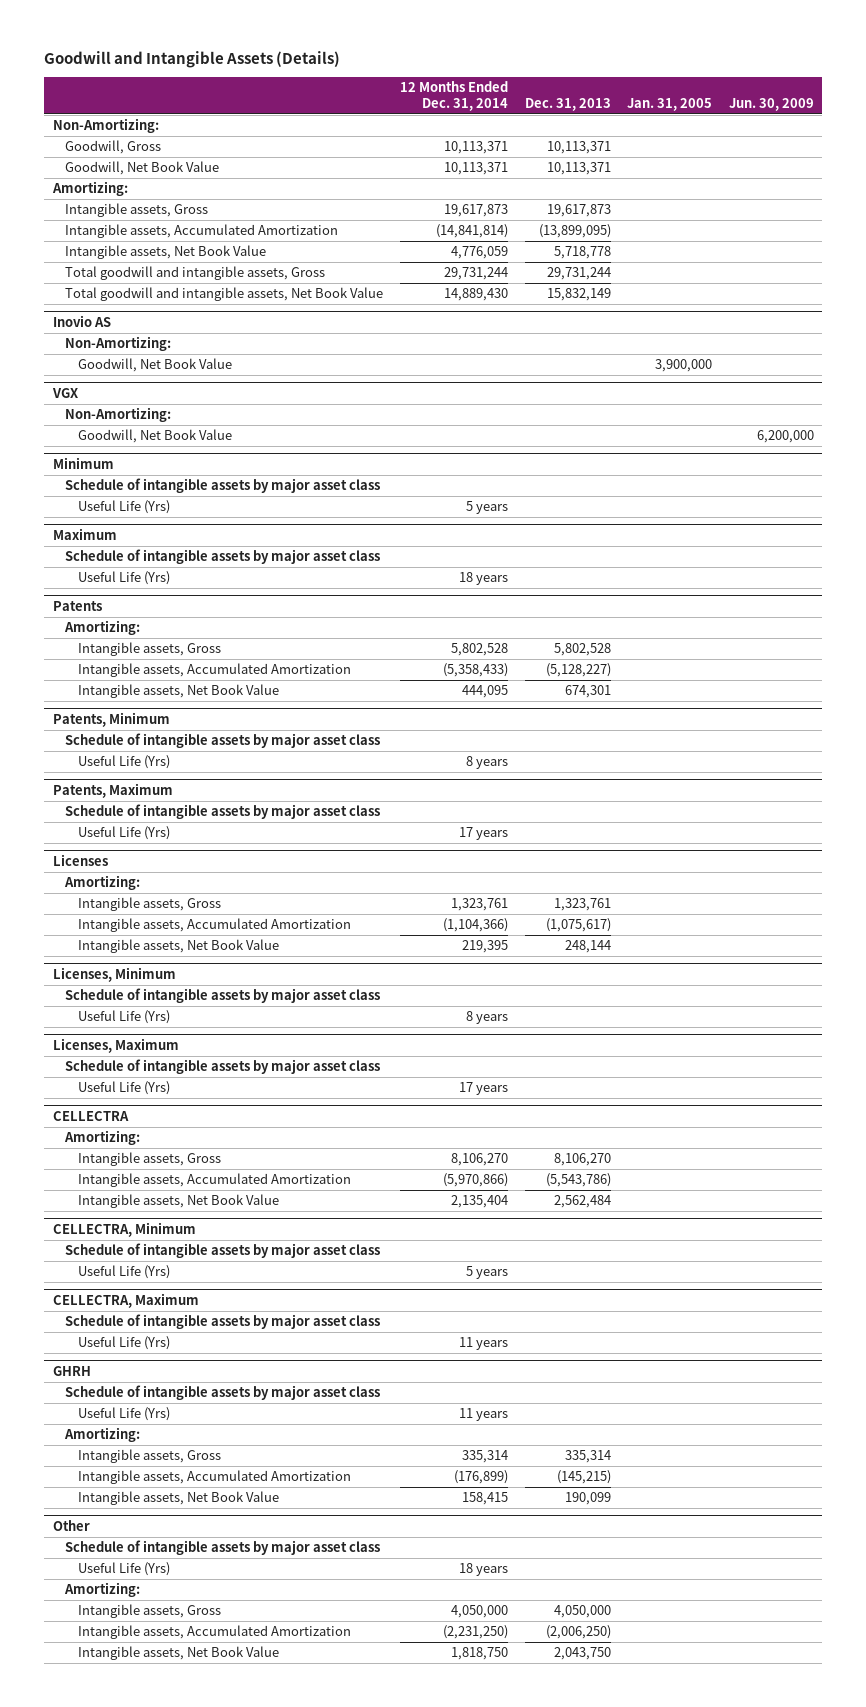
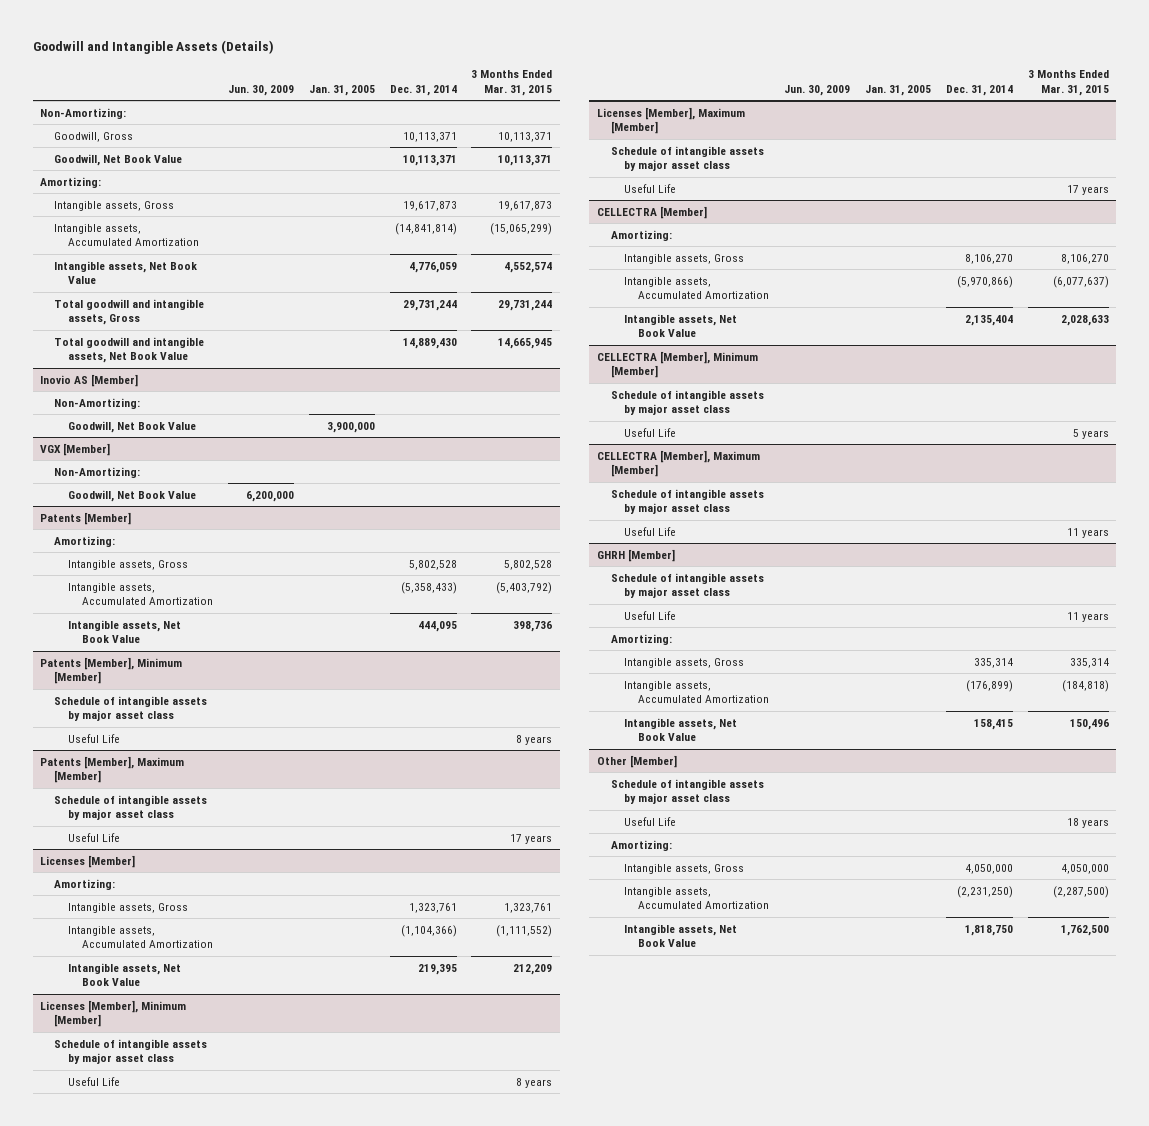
- | 12 Months Ended Dec. 31, 2014 | Dec. 31, 2013 | Jan. 31, 2005 | Jun. 30, 2009
+ | Jun. 30, 2009 | Jan. 31, 2005 | Dec. 31, 2014 | 3 Months Ended Mar. 31, 2015
- Inovio AS
+ Inovio AS [Member]
- VGX
+ VGX [Member]
- Minimum
- Schedule of intangible assets by major asset class
- Useful Life (Yrs) | 5 years | | |
- Maximum
- Schedule of intangible assets by major asset class
- Useful Life (Yrs) | 18 years | | |
- Patents
+ Patents [Member]
- Patents, Minimum
+ Patents [Member], Minimum [Member]
- Useful Life (Yrs) | 8 years | | |
- Patents, Maximum
+ Useful Life | | | | 8 years
+ Patents [Member], Maximum [Member]
- Useful Life (Yrs) | 17 years | | |
- Licenses
+ Useful Life | | | | 17 years
+ Licenses [Member]
- Licenses, Minimum
+ Licenses [Member], Minimum [Member]
- Useful Life (Yrs) | 8 years | | |
- Licenses, Maximum
+ Useful Life | | | | 8 years
+ Licenses [Member], Maximum [Member]
- Useful Life (Yrs) | 17 years | | |
- CELLECTRA
+ Useful Life | | | | 17 years
+ CELLECTRA [Member]
- CELLECTRA, Minimum
+ CELLECTRA [Member], Minimum [Member]
- Useful Life (Yrs) | 5 years | | |
- CELLECTRA, Maximum
+ Useful Life | | | | 5 years
+ CELLECTRA [Member], Maximum [Member]
- Useful Life (Yrs) | 11 years | | |
- GHRH
+ Useful Life | | | | 11 years
+ GHRH [Member]
- Useful Life (Yrs) | 11 years | | |
+ Useful Life | | | | 11 years
- Other
+ Other [Member]
- Useful Life (Yrs) | 18 years | | |
+ Useful Life | | | | 18 years

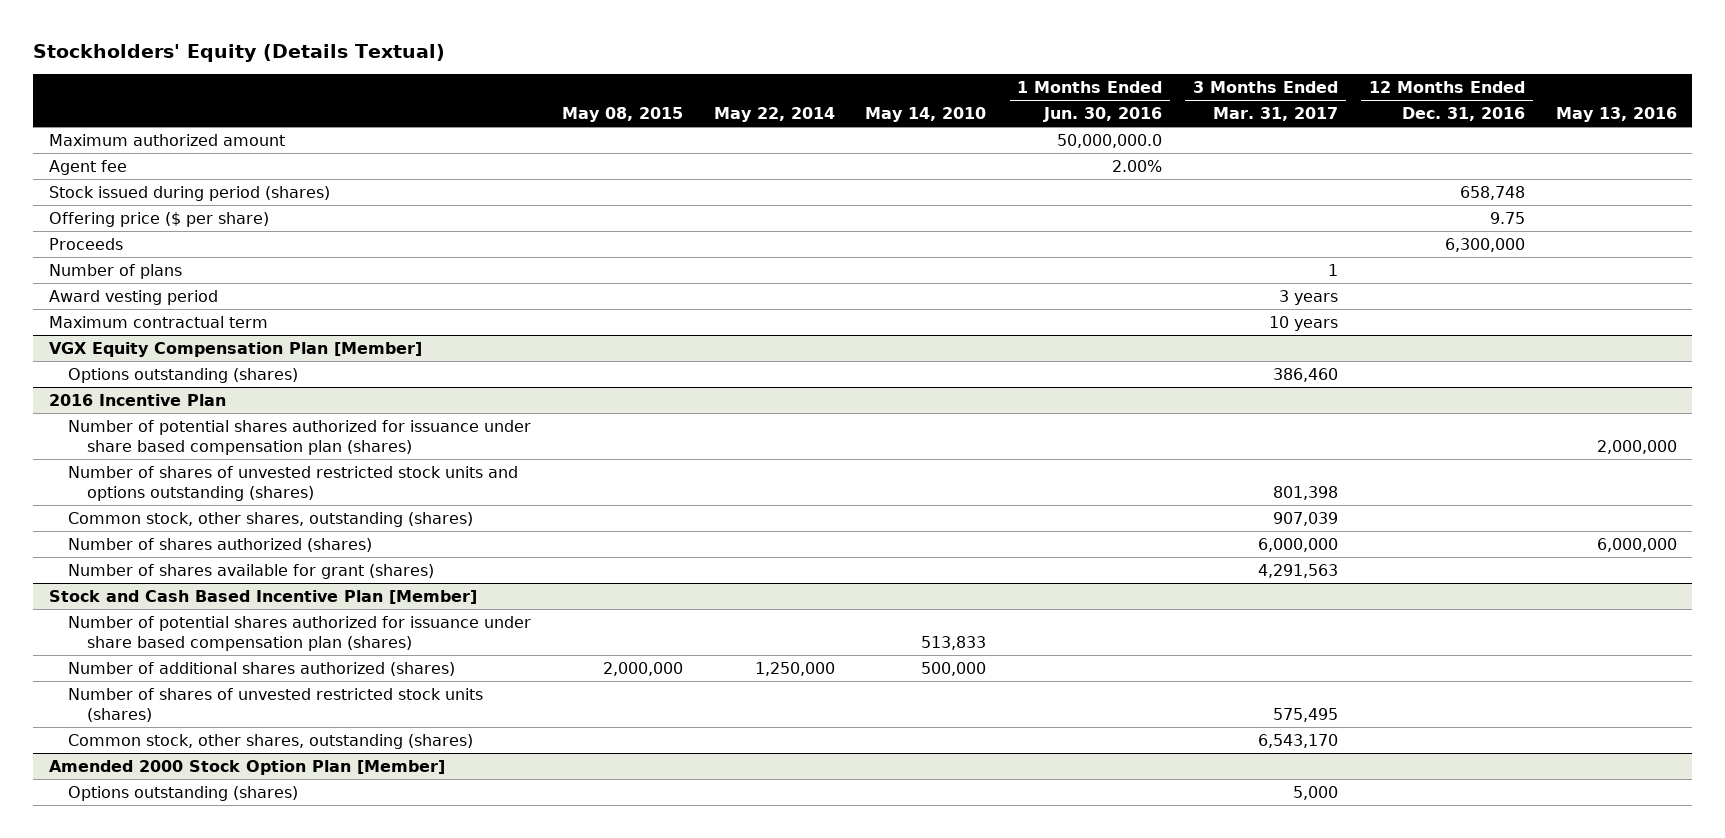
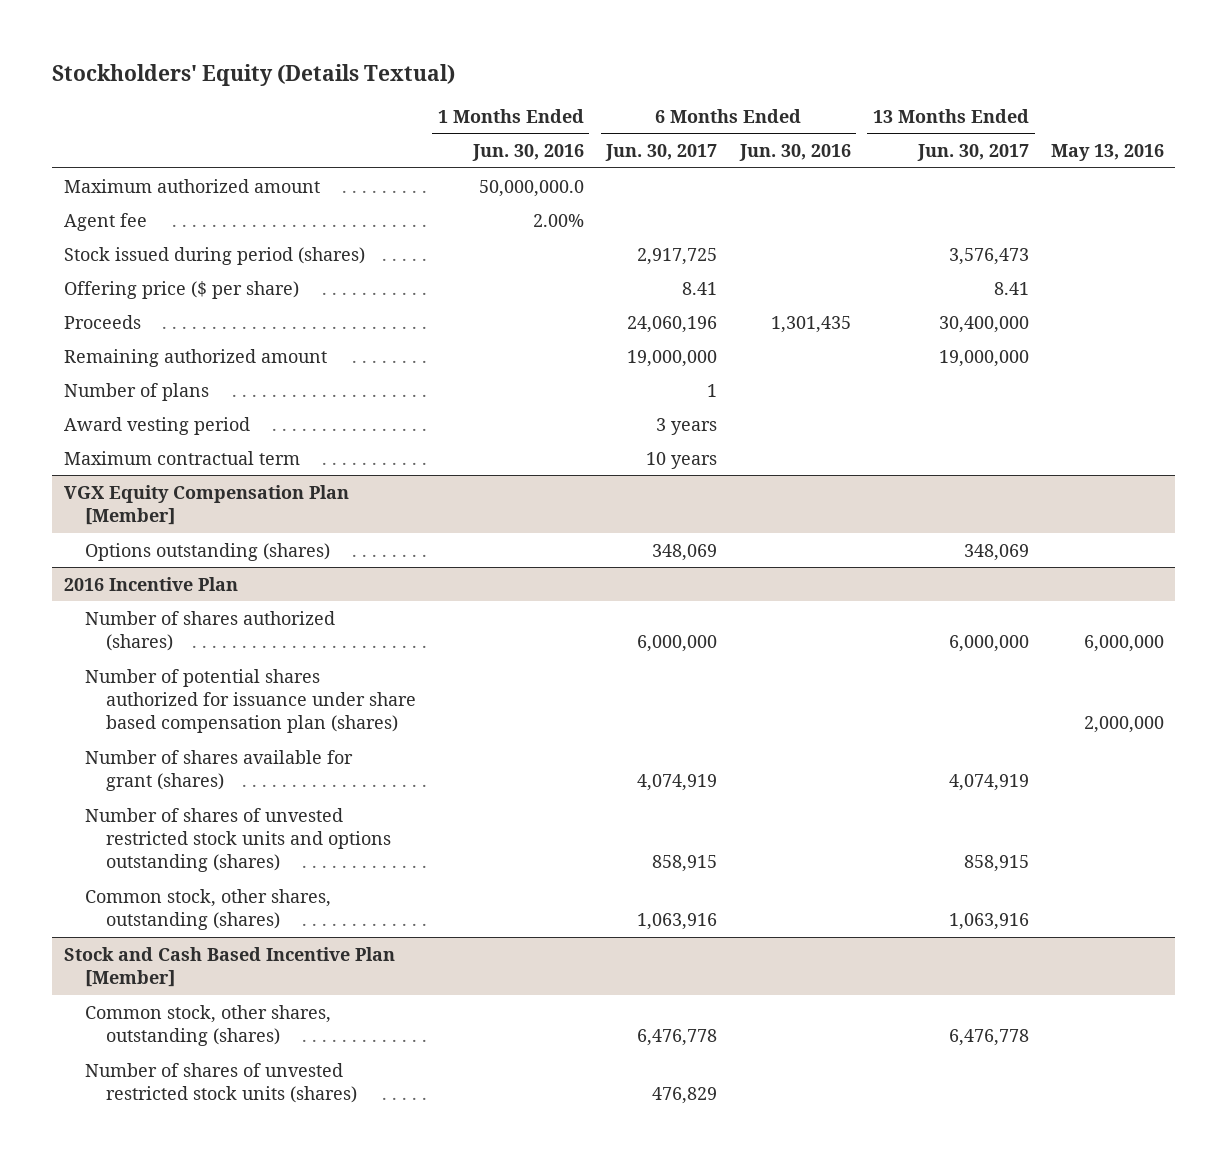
- | May 08, 2015 | May 22, 2014 | May 14, 2010 | 1 Months Ended Jun. 30, 2016 | 3 Months Ended Mar. 31, 2017 | 12 Months Ended Dec. 31, 2016 | May 13, 2016
+ | 1 Months Ended Jun. 30, 2016 | 6 Months Ended Jun. 30, 2017 | 6 Months Ended Jun. 30, 2016 | 13 Months Ended Jun. 30, 2017 | May 13, 2016
+ Remaining authorized amount | | 19,000,000 | | 19,000,000 |
@ 2016 Incentive Plan
moved up: Number of shares authorized (shares) | | 6,000,000 | | 6,000,000 | 6,000,000
moved up: Number of shares available for grant (shares) | | 4,074,919 | | 4,074,919 |
@ Stock and Cash Based Incentive Plan [Member]
- Number of potential shares authorized for issuance under share based compensation plan (shares) | | | 513,833 | | | |
- Number of additional shares authorized (shares) | 2,000,000 | 1,250,000 | 500,000 | | | |
- Amended 2000 Stock Option Plan [Member]
- Options outstanding (shares) | | | | | 5,000 | |
@ Stock and Cash Based Incentive Plan [Member]
moved down: Number of shares of unvested restricted stock units (shares) | | 476,829 | | |

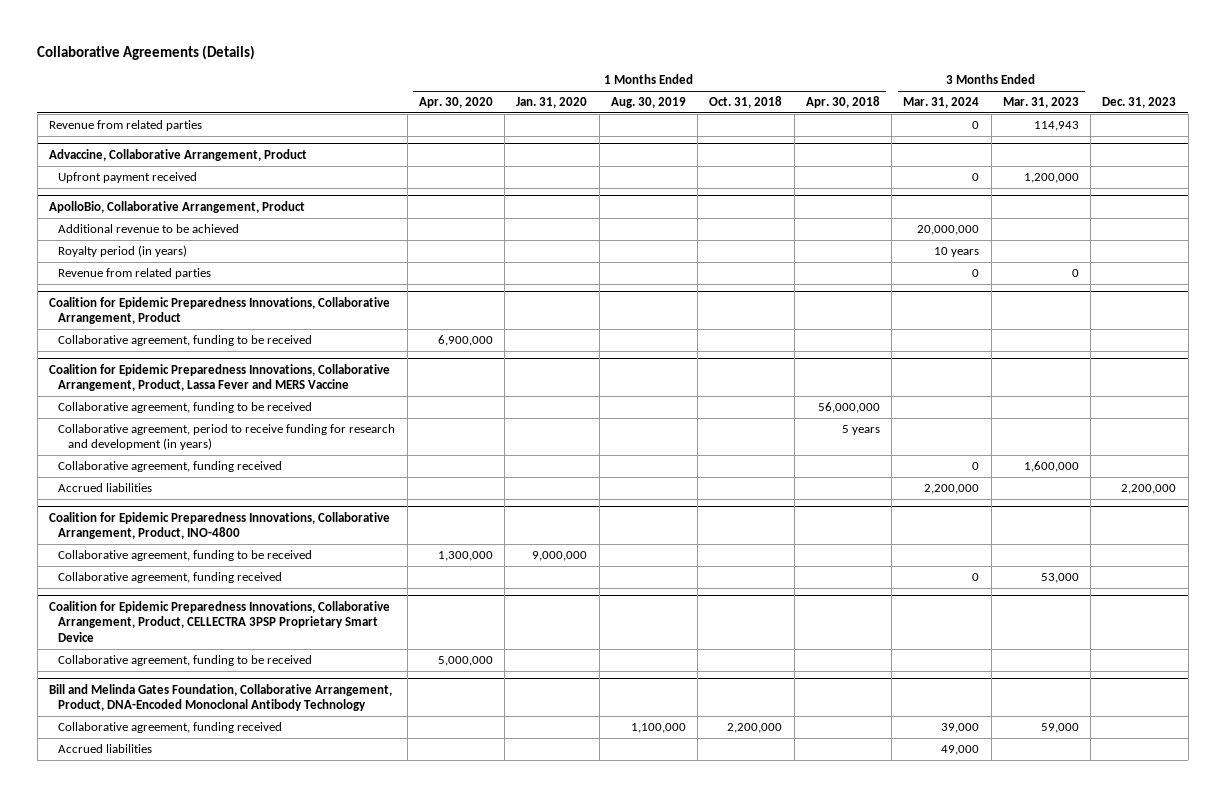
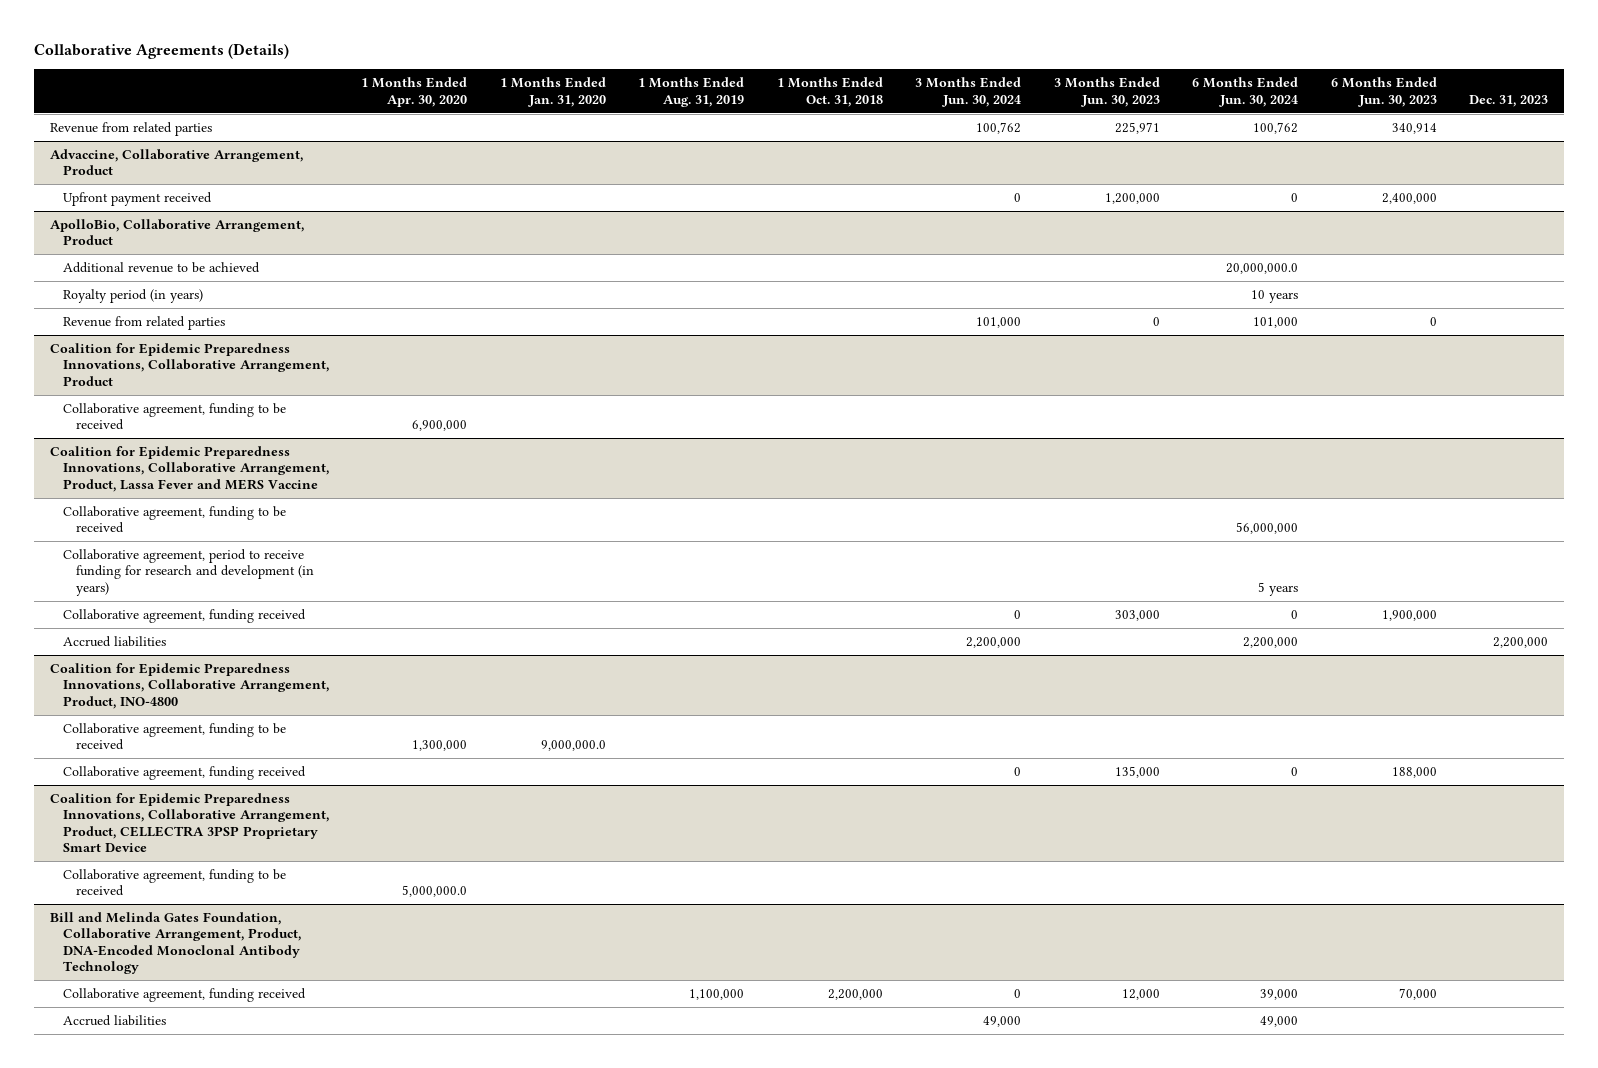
- | 1 Months Ended Apr. 30, 2020 | 1 Months Ended Jan. 31, 2020 | 1 Months Ended Aug. 30, 2019 | 1 Months Ended Oct. 31, 2018 | 1 Months Ended Apr. 30, 2018 | 3 Months Ended Mar. 31, 2024 | 3 Months Ended Mar. 31, 2023 | Dec. 31, 2023
+ | 1 Months Ended Apr. 30, 2020 | 1 Months Ended Jan. 31, 2020 | 1 Months Ended Aug. 31, 2019 | 1 Months Ended Oct. 31, 2018 | 3 Months Ended Jun. 30, 2024 | 3 Months Ended Jun. 30, 2023 | 6 Months Ended Jun. 30, 2024 | 6 Months Ended Jun. 30, 2023 | Dec. 31, 2023
@ Coalition for Epidemic Preparedness Innovations, Collaborative Arrangement, Product, INO-4800
- Collaborative agreement, funding to be received | 1,300,000 | 9,000,000 | | | | | |
+ Collaborative agreement, funding to be received | 1,300,000 | 9,000,000.0 | | | | | | |
@ Coalition for Epidemic Preparedness Innovations, Collaborative Arrangement, Product, CELLECTRA 3PSP Proprietary Smart Device
- Collaborative agreement, funding to be received | 5,000,000 | | | | | | |
+ Collaborative agreement, funding to be received | 5,000,000.0 | | | | | | | |

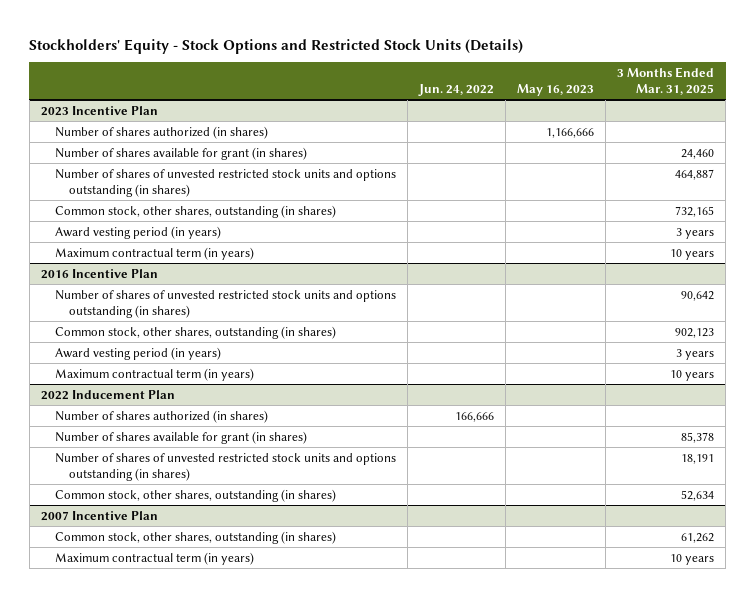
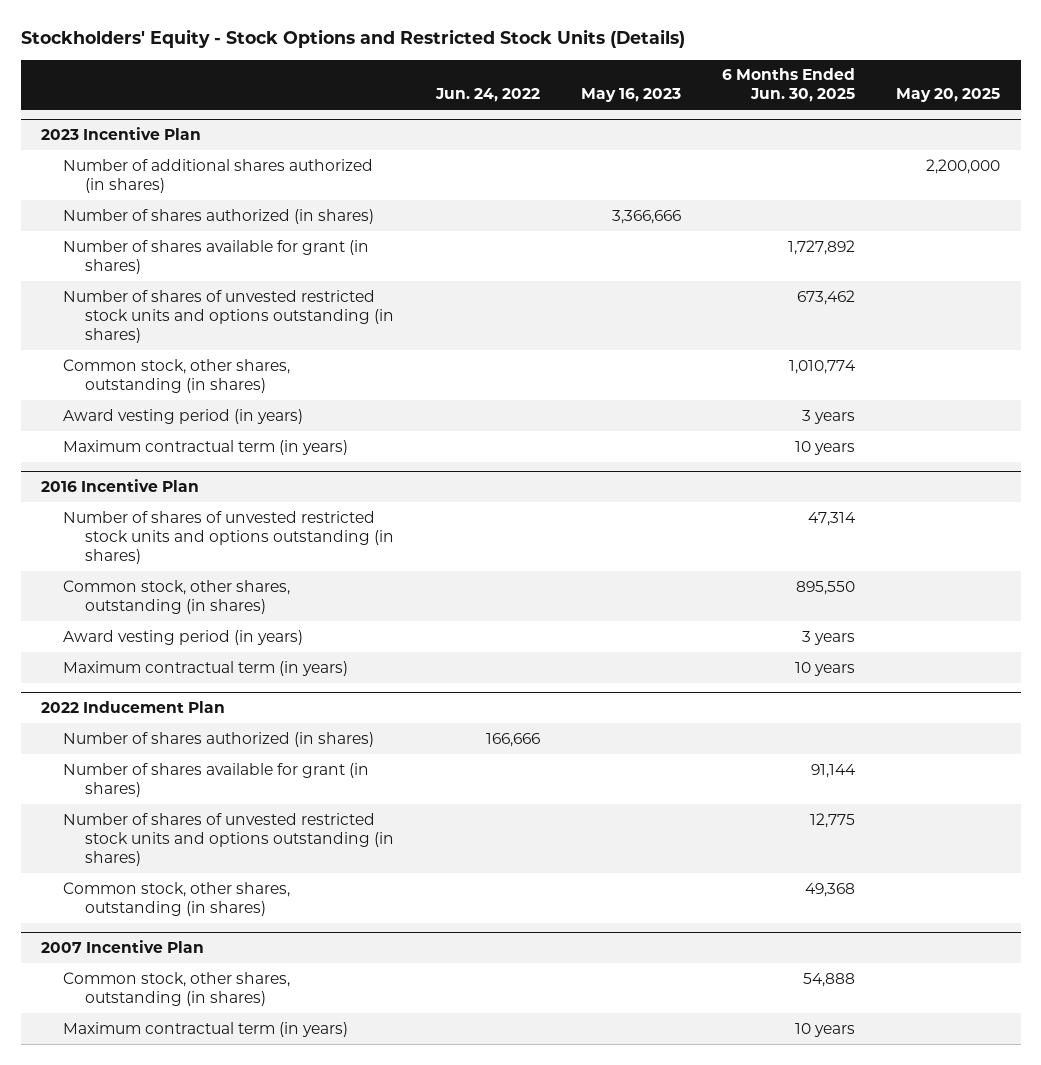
- | Jun. 24, 2022 | May 16, 2023 | 3 Months Ended Mar. 31, 2025
+ | Jun. 24, 2022 | May 16, 2023 | 6 Months Ended Jun. 30, 2025 | May 20, 2025
@ 2023 Incentive Plan
- Number of shares authorized (in shares) | | 1,166,666 |
+ Number of additional shares authorized (in shares) | | | | 2,200,000
+ Number of shares authorized (in shares) | | 3,366,666 | |

